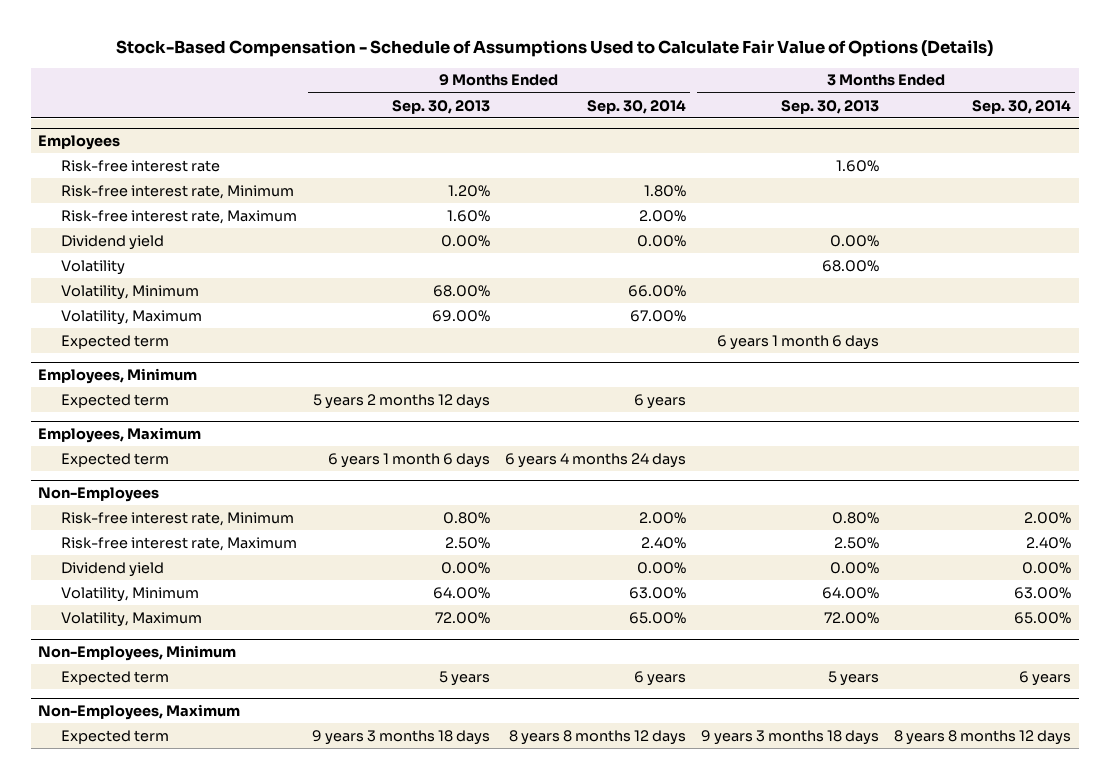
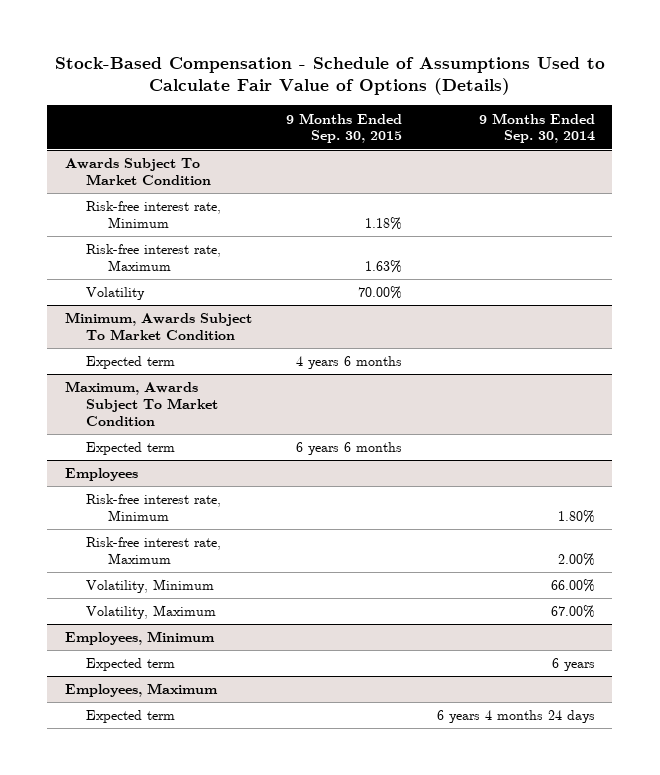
- | 9 Months Ended Sep. 30, 2013 | 9 Months Ended Sep. 30, 2014 | 3 Months Ended Sep. 30, 2013 | 3 Months Ended Sep. 30, 2014
+ | 9 Months Ended Sep. 30, 2015 | 9 Months Ended Sep. 30, 2014
+ Awards Subject To Market Condition
+ Risk-free interest rate, Minimum | 1.18% |
+ Risk-free interest rate, Maximum | 1.63% |
+ Volatility | 70.00% |
+ Minimum, Awards Subject To Market Condition
+ Expected term | 4 years 6 months |
+ Maximum, Awards Subject To Market Condition
+ Expected term | 6 years 6 months |
@ Employees
- Risk-free interest rate | | | 1.60% |
- Dividend yield | 0.00% | 0.00% | 0.00% |
- Volatility | | | 68.00% |
- Expected term | | | 6 years 1 month 6 days |
- Non-Employees
- Risk-free interest rate, Minimum | 0.80% | 2.00% | 0.80% | 2.00%
- Risk-free interest rate, Maximum | 2.50% | 2.40% | 2.50% | 2.40%
- Dividend yield | 0.00% | 0.00% | 0.00% | 0.00%
- Volatility, Minimum | 64.00% | 63.00% | 64.00% | 63.00%
- Volatility, Maximum | 72.00% | 65.00% | 72.00% | 65.00%
- Non-Employees, Minimum
- Expected term | 5 years | 6 years | 5 years | 6 years
- Non-Employees, Maximum
- Expected term | 9 years 3 months 18 days | 8 years 8 months 12 days | 9 years 3 months 18 days | 8 years 8 months 12 days

